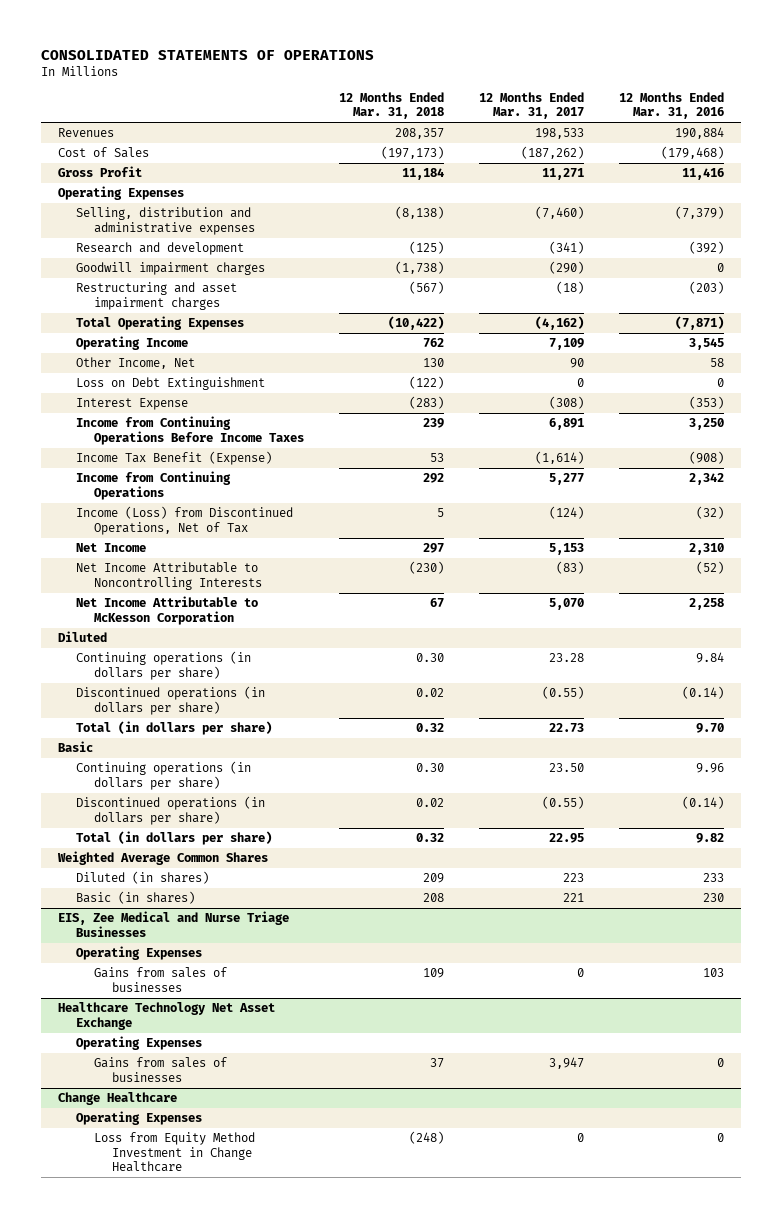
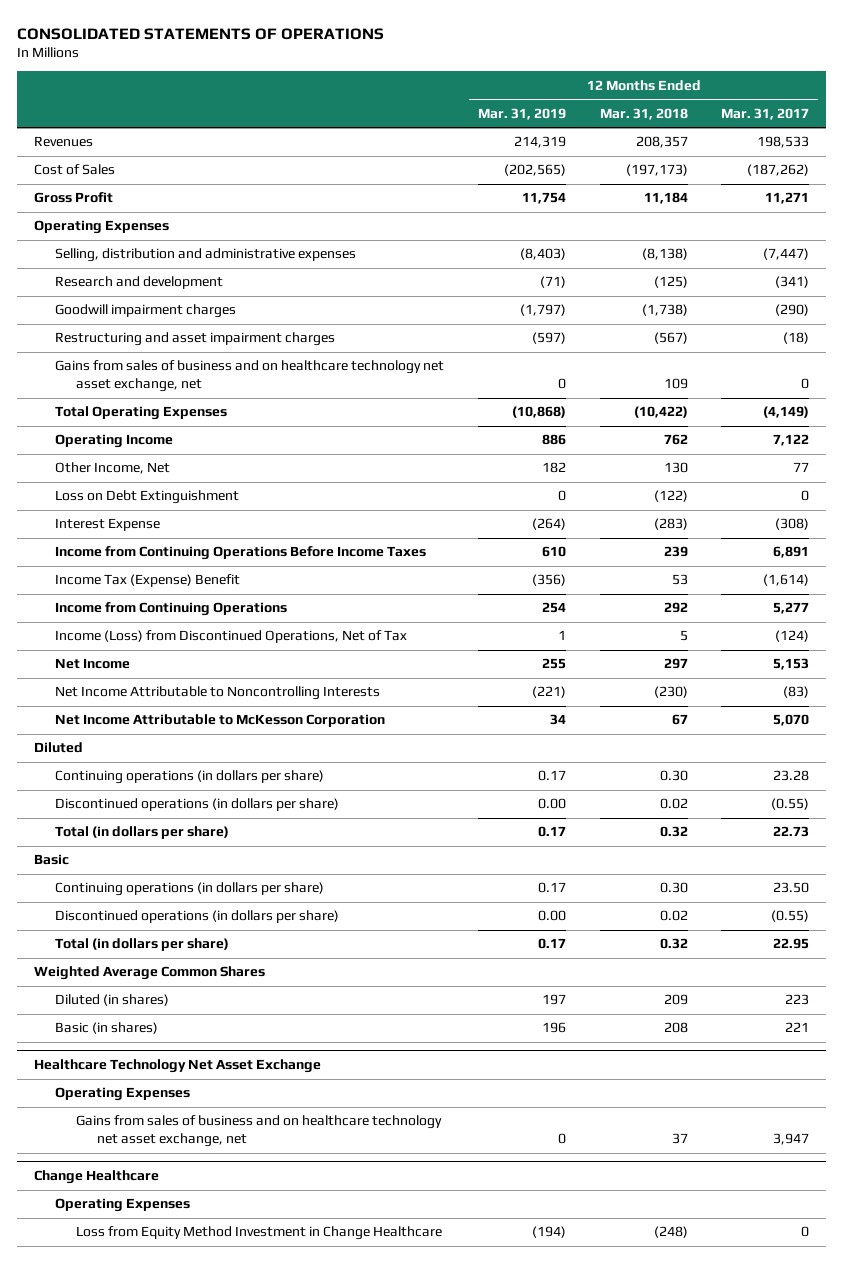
- | 12 Months Ended Mar. 31, 2018 | 12 Months Ended Mar. 31, 2017 | 12 Months Ended Mar. 31, 2016
+ | 12 Months Ended Mar. 31, 2019 | 12 Months Ended Mar. 31, 2018 | 12 Months Ended Mar. 31, 2017
- Selling, distribution and administrative expenses | (8,138) | (7,460) | (7,379)
+ Selling, distribution and administrative expenses | (8,403) | (8,138) | (7,447)
- Total Operating Expenses | (10,422) | (4,162) | (7,871)
- Operating Income | 762 | 7,109 | 3,545
- Other Income, Net | 130 | 90 | 58
+ Gains from sales of business and on healthcare technology net asset exchange, net | 0 | 109 | 0
+ Total Operating Expenses | (10,868) | (10,422) | (4,149)
+ Operating Income | 886 | 762 | 7,122
+ Other Income, Net | 182 | 130 | 77
- Income Tax Benefit (Expense) | 53 | (1,614) | (908)
+ Income Tax (Expense) Benefit | (356) | 53 | (1,614)
- EIS, Zee Medical and Nurse Triage Businesses
- Operating Expenses
- Gains from sales of businesses | 109 | 0 | 103
@ Healthcare Technology Net Asset Exchange
- Gains from sales of businesses | 37 | 3,947 | 0
+ Gains from sales of business and on healthcare technology net asset exchange, net | 0 | 37 | 3,947

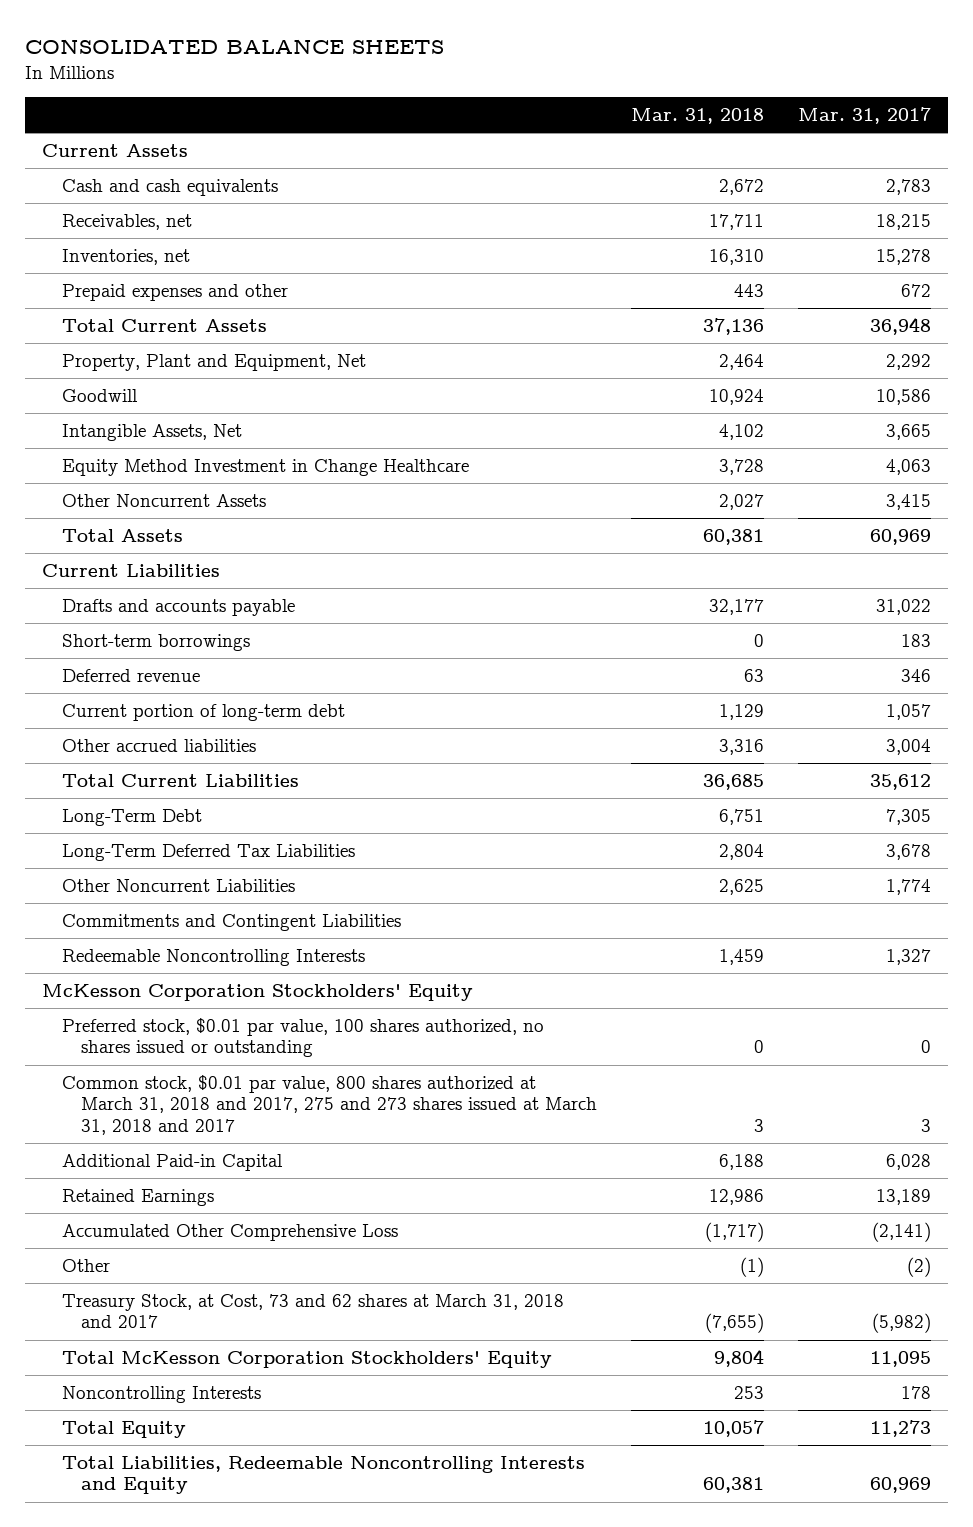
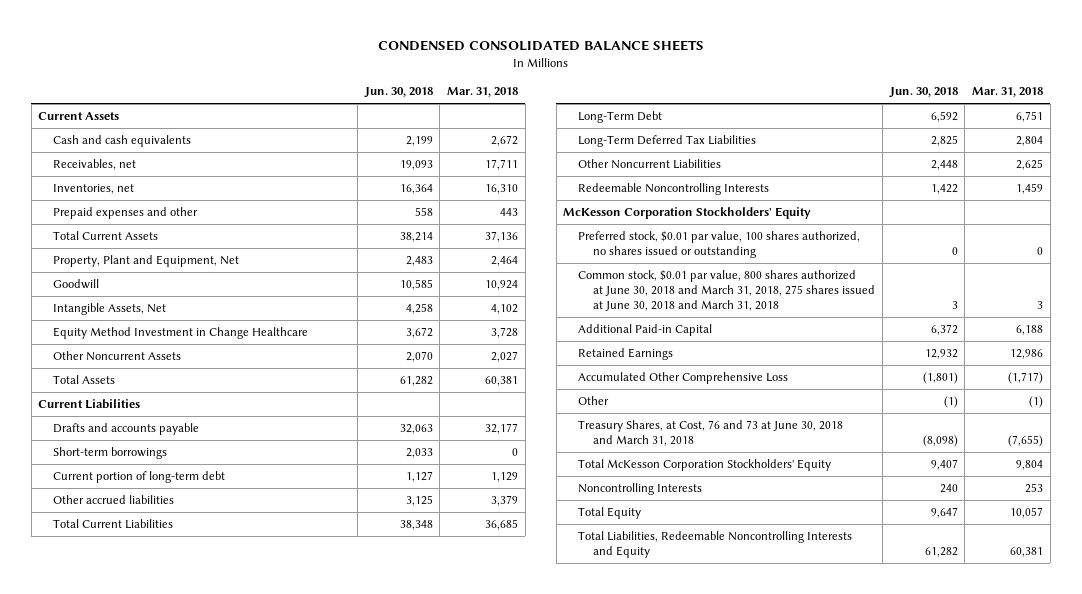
- CONSOLIDATED BALANCE SHEETS
+ CONDENSED CONSOLIDATED BALANCE SHEETS
- | Mar. 31, 2018 | Mar. 31, 2017
+ | Jun. 30, 2018 | Mar. 31, 2018
- Deferred revenue | 63 | 346
- Other accrued liabilities | 3,316 | 3,004
+ Other accrued liabilities | 3,125 | 3,379
- Commitments and Contingent Liabilities
- Common stock, $0.01 par value, 800 shares authorized at March 31, 2018 and 2017, 275 and 273 shares issued at March 31, 2018 and 2017 | 3 | 3
+ Common stock, $0.01 par value, 800 shares authorized at June 30, 2018 and March 31, 2018, 275 shares issued at June 30, 2018 and March 31, 2018 | 3 | 3
- Treasury Stock, at Cost, 73 and 62 shares at March 31, 2018 and 2017 | (7,655) | (5,982)
+ Treasury Shares, at Cost, 76 and 73 at June 30, 2018 and March 31, 2018 | (8,098) | (7,655)

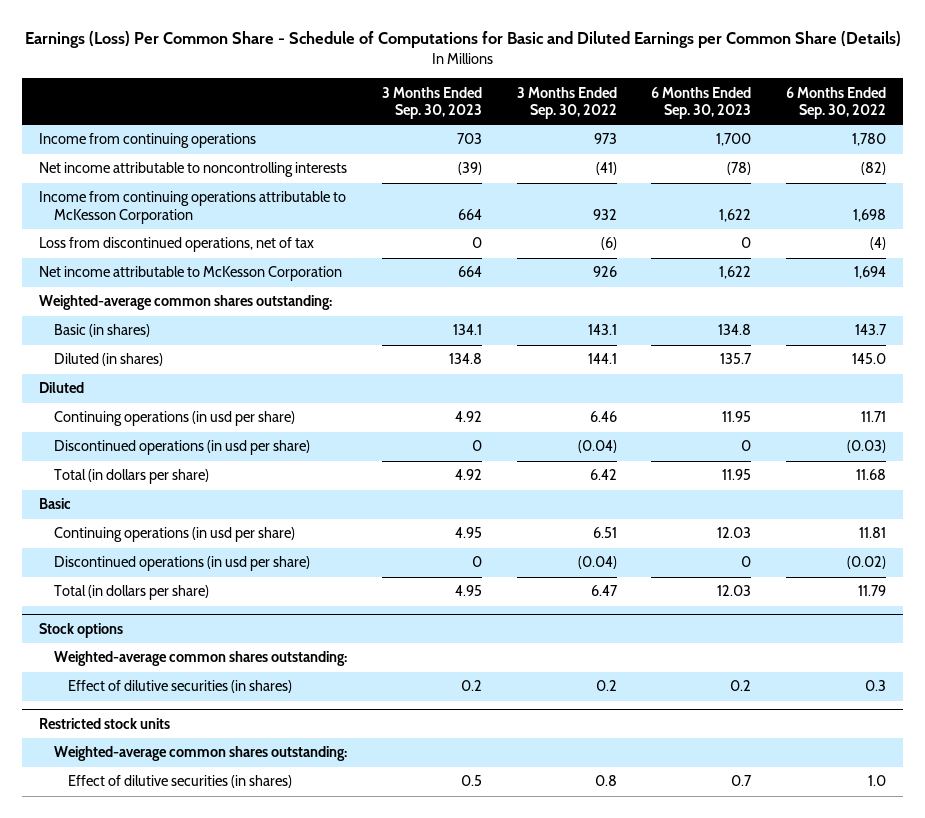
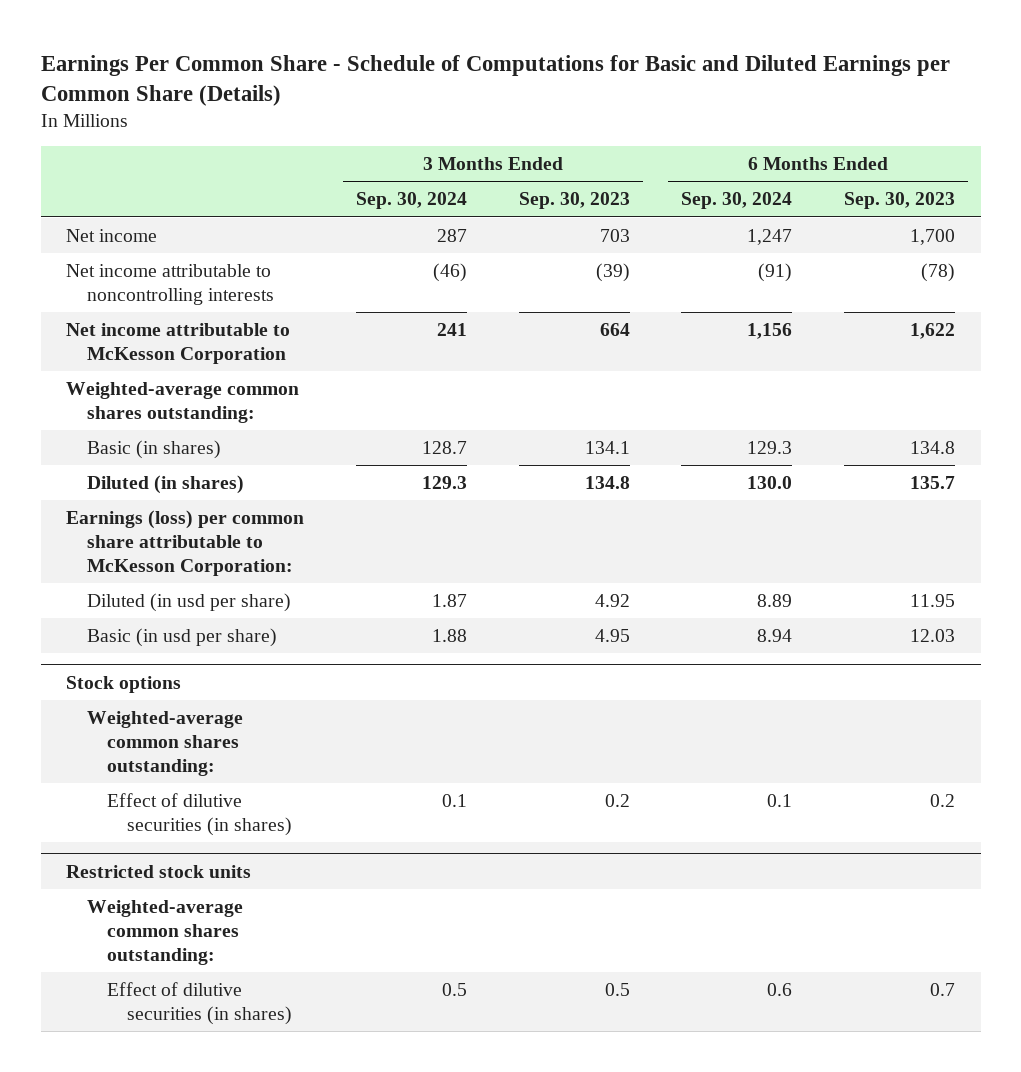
- Earnings (Loss) Per Common Share - Schedule of Computations for Basic and Diluted Earnings per Common Share (Details)
+ Earnings Per Common Share - Schedule of Computations for Basic and Diluted Earnings per Common Share (Details)
- | 3 Months Ended Sep. 30, 2023 | 3 Months Ended Sep. 30, 2022 | 6 Months Ended Sep. 30, 2023 | 6 Months Ended Sep. 30, 2022
+ | 3 Months Ended Sep. 30, 2024 | 3 Months Ended Sep. 30, 2023 | 6 Months Ended Sep. 30, 2024 | 6 Months Ended Sep. 30, 2023
- Income from continuing operations | 703 | 973 | 1,700 | 1,780
+ Net income | 287 | 703 | 1,247 | 1,700
- Income from continuing operations attributable to McKesson Corporation | 664 | 932 | 1,622 | 1,698
- Loss from discontinued operations, net of tax | 0 | (6) | 0 | (4)
- Diluted
- Continuing operations (in usd per share) | 4.92 | 6.46 | 11.95 | 11.71
- Discontinued operations (in usd per share) | 0 | (0.04) | 0 | (0.03)
- Total (in dollars per share) | 4.92 | 6.42 | 11.95 | 11.68
- Basic
- Continuing operations (in usd per share) | 4.95 | 6.51 | 12.03 | 11.81
- Discontinued operations (in usd per share) | 0 | (0.04) | 0 | (0.02)
- Total (in dollars per share) | 4.95 | 6.47 | 12.03 | 11.79
+ Earnings (loss) per common share attributable to McKesson Corporation:
+ Diluted (in usd per share) | 1.87 | 4.92 | 8.89 | 11.95
+ Basic (in usd per share) | 1.88 | 4.95 | 8.94 | 12.03

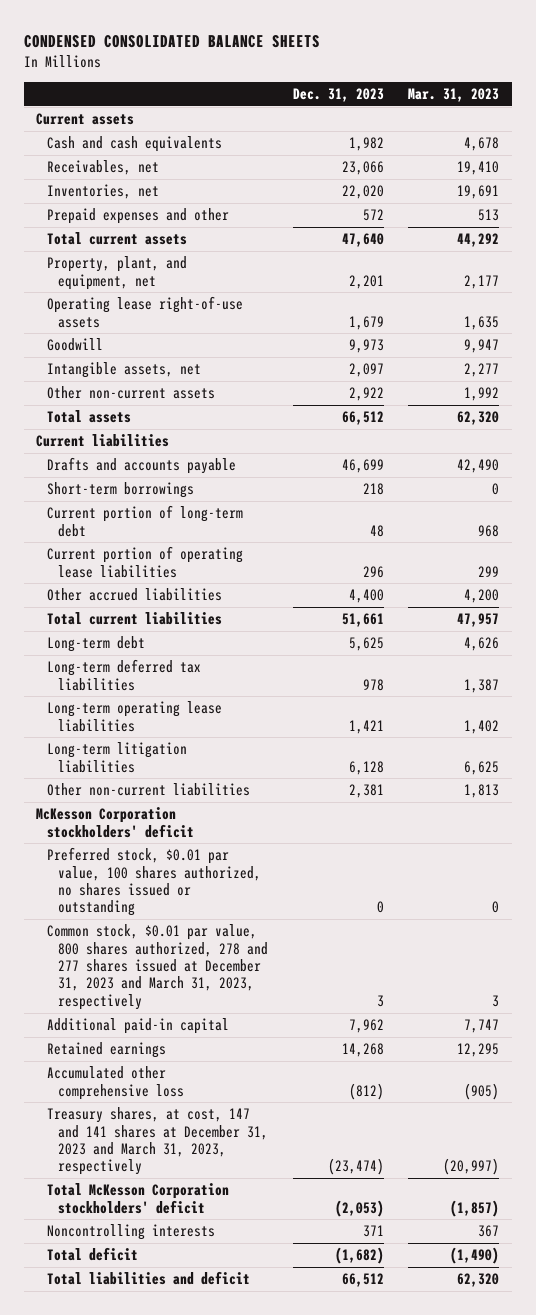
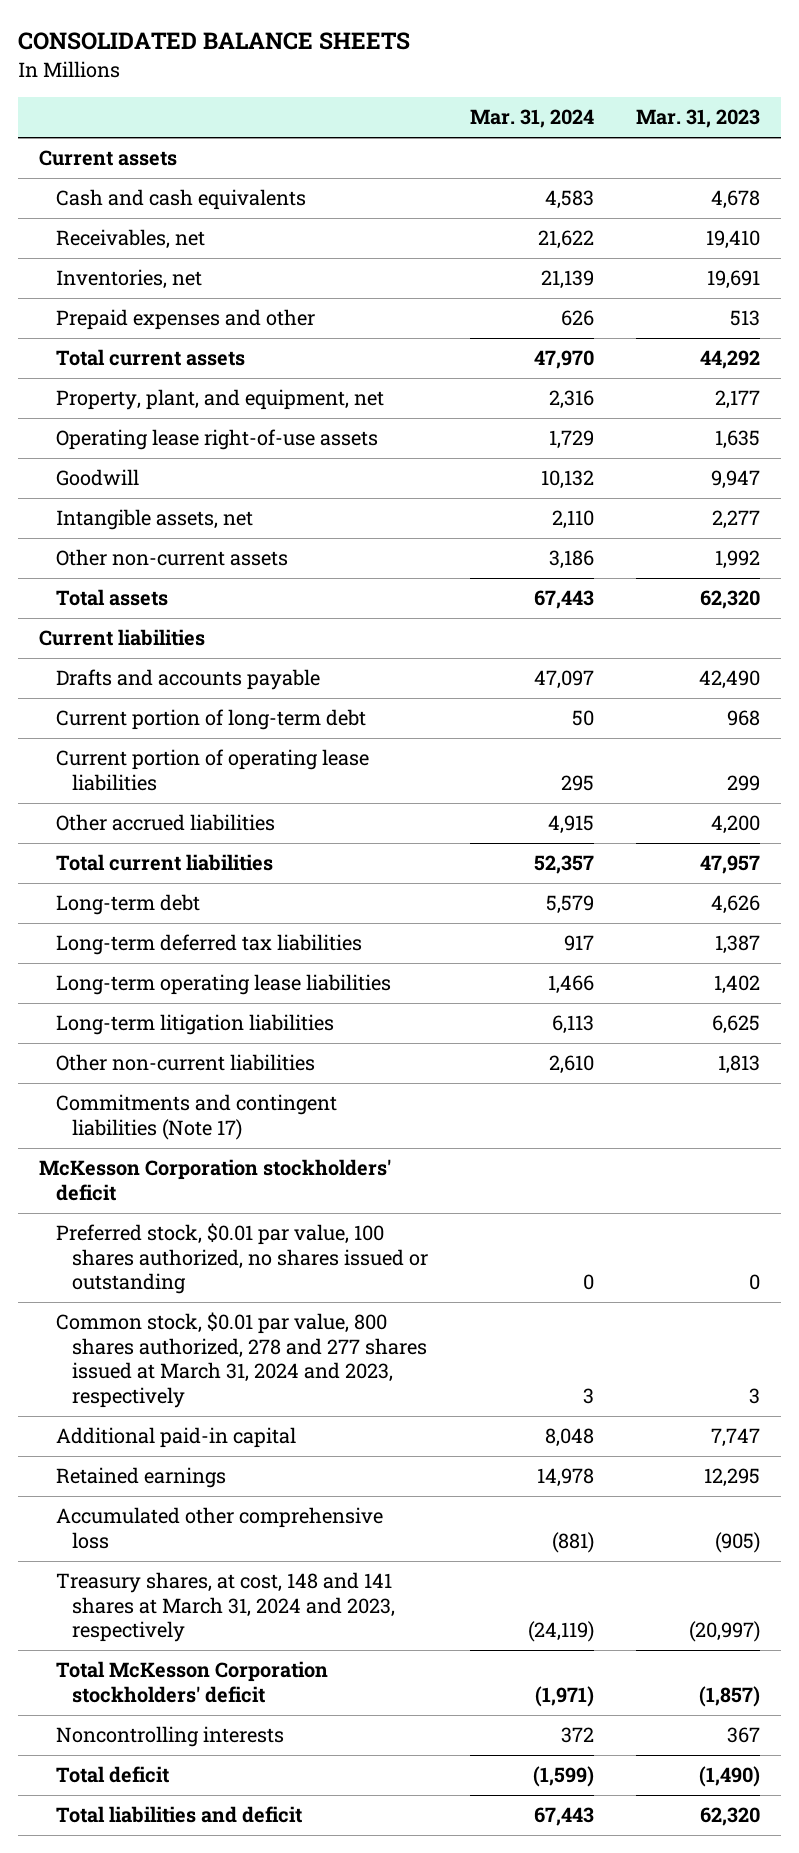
- CONDENSED CONSOLIDATED BALANCE SHEETS
+ CONSOLIDATED BALANCE SHEETS
- | Dec. 31, 2023 | Mar. 31, 2023
+ | Mar. 31, 2024 | Mar. 31, 2023
- Short-term borrowings | 218 | 0
+ Commitments and contingent liabilities (Note 17)
- Common stock, $0.01 par value, 800 shares authorized, 278 and 277 shares issued at December 31, 2023 and March 31, 2023, respectively | 3 | 3
+ Common stock, $0.01 par value, 800 shares authorized, 278 and 277 shares issued at March 31, 2024 and 2023, respectively | 3 | 3
- Treasury shares, at cost, 147 and 141 shares at December 31, 2023 and March 31, 2023, respectively | (23,474) | (20,997)
+ Treasury shares, at cost, 148 and 141 shares at March 31, 2024 and 2023, respectively | (24,119) | (20,997)

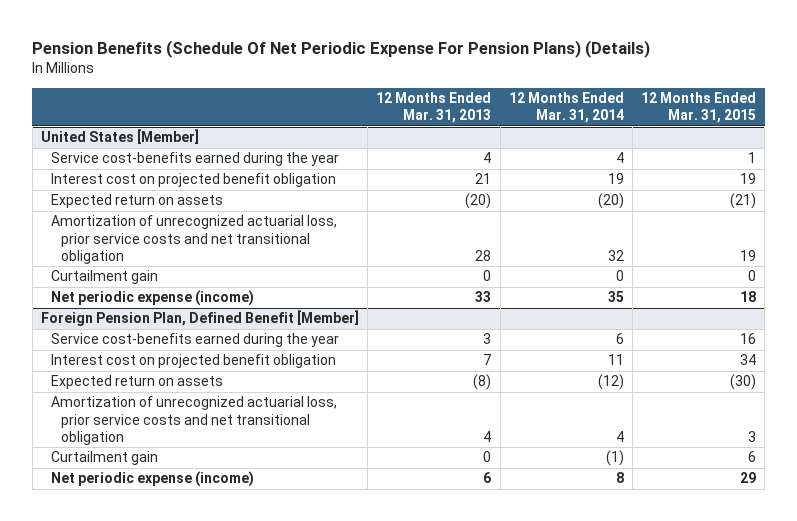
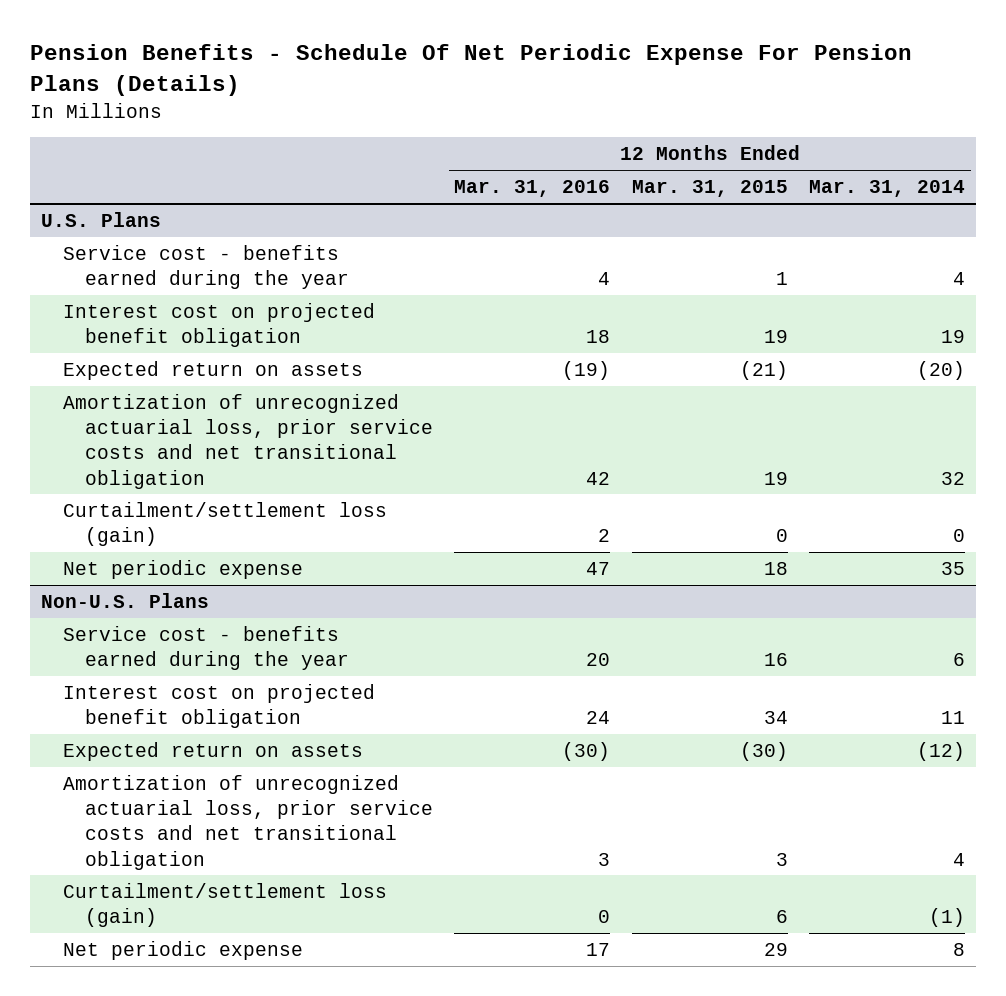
- Pension Benefits (Schedule Of Net Periodic Expense For Pension Plans) (Details)
+ Pension Benefits - Schedule Of Net Periodic Expense For Pension Plans (Details)
- | 12 Months Ended Mar. 31, 2013 | 12 Months Ended Mar. 31, 2014 | 12 Months Ended Mar. 31, 2015
+ | 12 Months Ended Mar. 31, 2016 | 12 Months Ended Mar. 31, 2015 | 12 Months Ended Mar. 31, 2014
- United States [Member]
- Service cost-benefits earned during the year | 4 | 4 | 1
+ U.S. Plans
+ Service cost - benefits earned during the year | 4 | 1 | 4
- Curtailment gain | 0 | 0 | 0
- Net periodic expense (income) | 33 | 35 | 18
- Foreign Pension Plan, Defined Benefit [Member]
- Service cost-benefits earned during the year | 3 | 6 | 16
+ Curtailment/settlement loss (gain) | 2 | 0 | 0
+ Net periodic expense | 47 | 18 | 35
+ Non-U.S. Plans
+ Service cost - benefits earned during the year | 20 | 16 | 6
- Curtailment gain | 0 | (1) | 6
- Net periodic expense (income) | 6 | 8 | 29
+ Curtailment/settlement loss (gain) | 0 | 6 | (1)
+ Net periodic expense | 17 | 29 | 8

